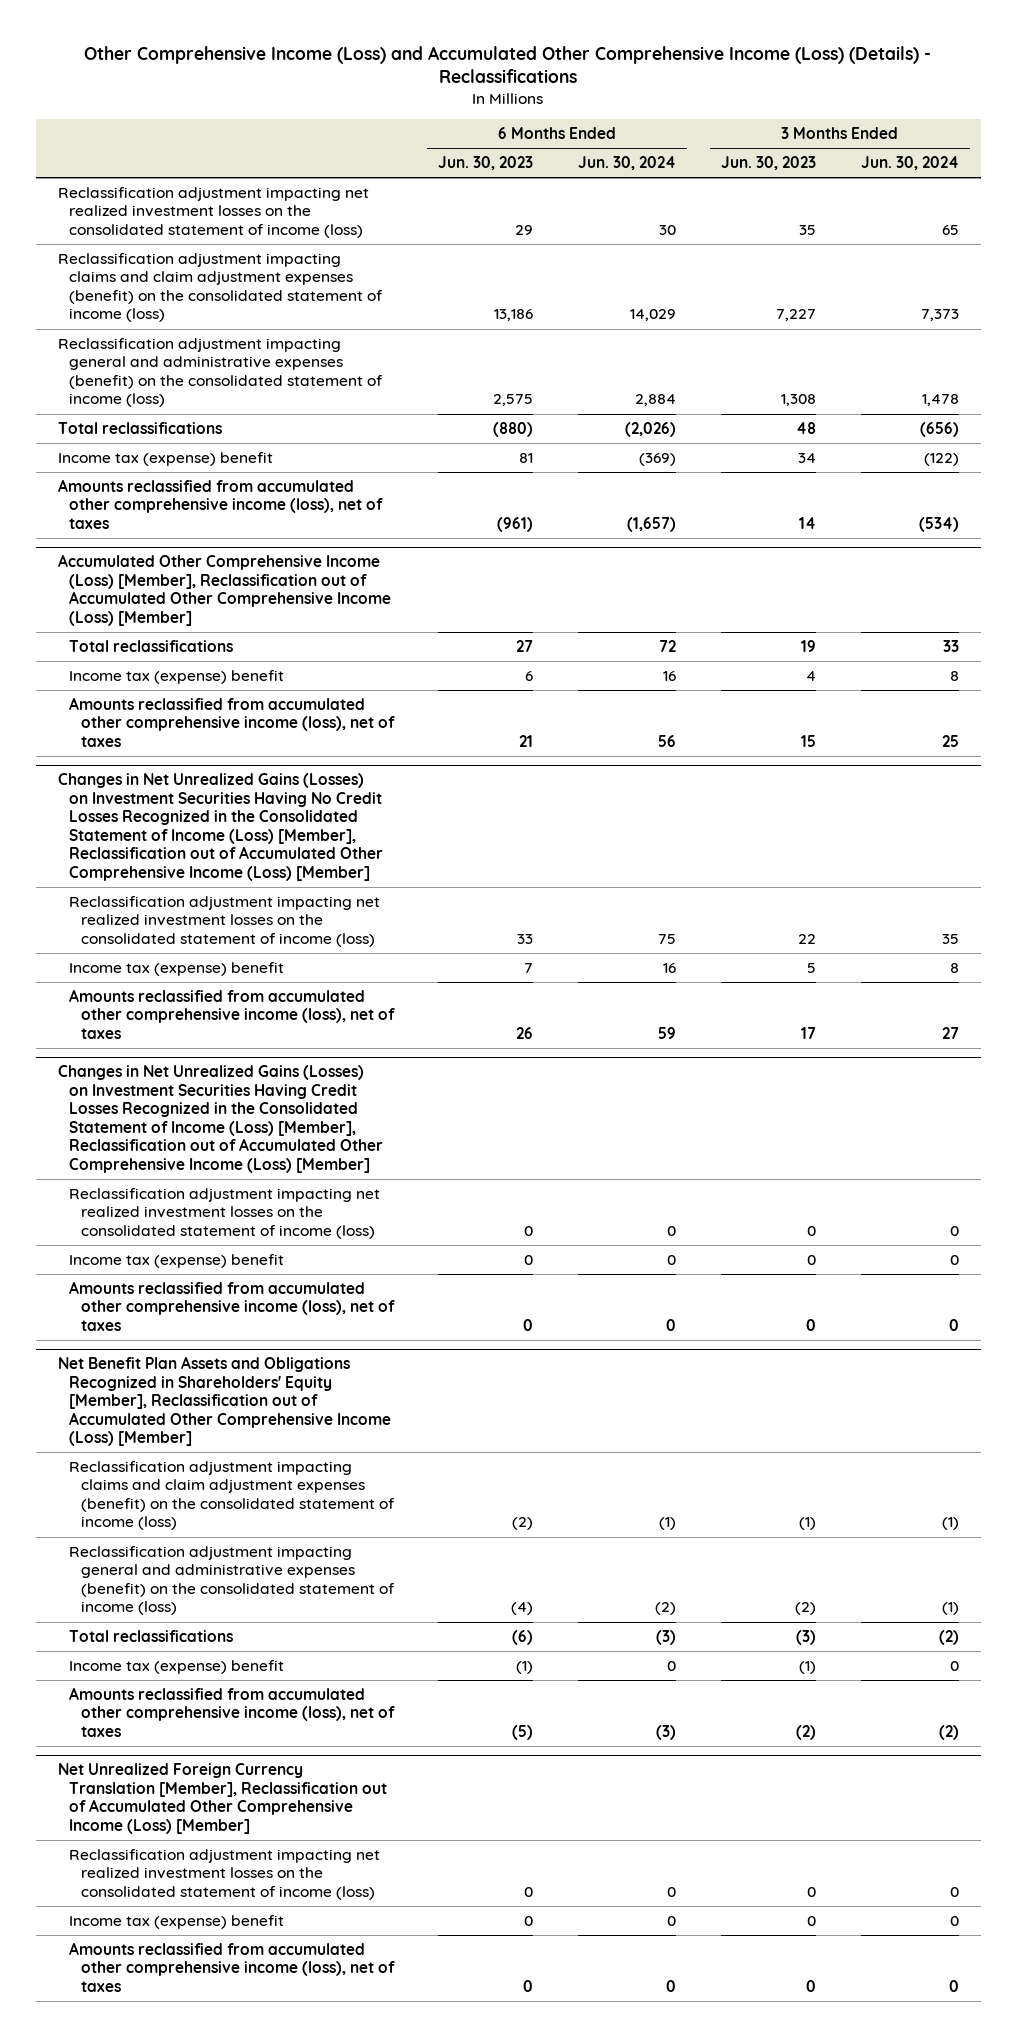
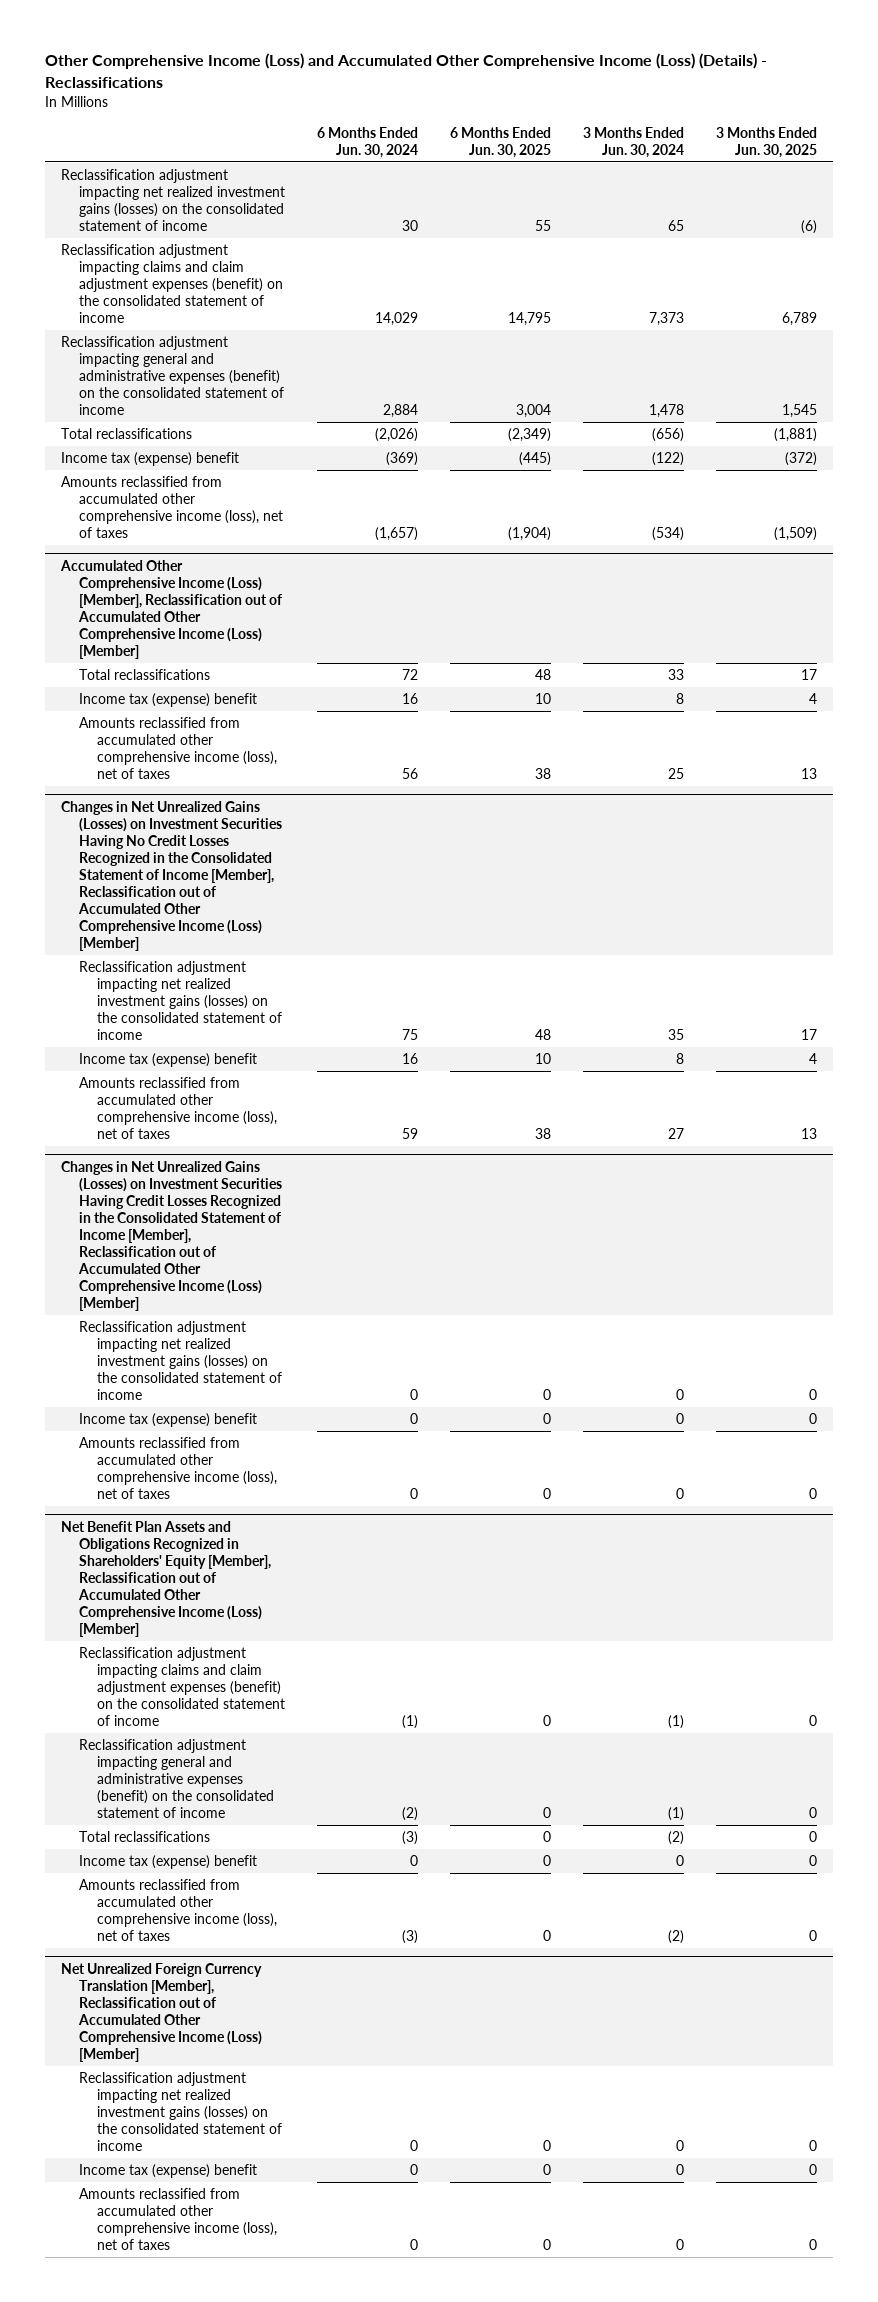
- | 6 Months Ended Jun. 30, 2023 | 6 Months Ended Jun. 30, 2024 | 3 Months Ended Jun. 30, 2023 | 3 Months Ended Jun. 30, 2024
+ | 6 Months Ended Jun. 30, 2024 | 6 Months Ended Jun. 30, 2025 | 3 Months Ended Jun. 30, 2024 | 3 Months Ended Jun. 30, 2025
- Reclassification adjustment impacting net realized investment losses on the consolidated statement of income (loss) | 29 | 30 | 35 | 65
- Reclassification adjustment impacting claims and claim adjustment expenses (benefit) on the consolidated statement of income (loss) | 13,186 | 14,029 | 7,227 | 7,373
- Reclassification adjustment impacting general and administrative expenses (benefit) on the consolidated statement of income (loss) | 2,575 | 2,884 | 1,308 | 1,478
+ Reclassification adjustment impacting net realized investment gains (losses) on the consolidated statement of income | 30 | 55 | 65 | (6)
+ Reclassification adjustment impacting claims and claim adjustment expenses (benefit) on the consolidated statement of income | 14,029 | 14,795 | 7,373 | 6,789
+ Reclassification adjustment impacting general and administrative expenses (benefit) on the consolidated statement of income | 2,884 | 3,004 | 1,478 | 1,545
- Changes in Net Unrealized Gains (Losses) on Investment Securities Having No Credit Losses Recognized in the Consolidated Statement of Income (Loss) [Member], Reclassification out of Accumulated Other Comprehensive Income (Loss) [Member]
- Reclassification adjustment impacting net realized investment losses on the consolidated statement of income (loss) | 33 | 75 | 22 | 35
+ Changes in Net Unrealized Gains (Losses) on Investment Securities Having No Credit Losses Recognized in the Consolidated Statement of Income [Member], Reclassification out of Accumulated Other Comprehensive Income (Loss) [Member]
+ Reclassification adjustment impacting net realized investment gains (losses) on the consolidated statement of income | 75 | 48 | 35 | 17
- Changes in Net Unrealized Gains (Losses) on Investment Securities Having Credit Losses Recognized in the Consolidated Statement of Income (Loss) [Member], Reclassification out of Accumulated Other Comprehensive Income (Loss) [Member]
- Reclassification adjustment impacting net realized investment losses on the consolidated statement of income (loss) | 0 | 0 | 0 | 0
+ Changes in Net Unrealized Gains (Losses) on Investment Securities Having Credit Losses Recognized in the Consolidated Statement of Income [Member], Reclassification out of Accumulated Other Comprehensive Income (Loss) [Member]
+ Reclassification adjustment impacting net realized investment gains (losses) on the consolidated statement of income | 0 | 0 | 0 | 0
@ Net Benefit Plan Assets and Obligations Recognized in Shareholders' Equity [Member], Reclassification out of Accumulated Other Comprehensive Income (Loss) [Member]
- Reclassification adjustment impacting claims and claim adjustment expenses (benefit) on the consolidated statement of income (loss) | (2) | (1) | (1) | (1)
- Reclassification adjustment impacting general and administrative expenses (benefit) on the consolidated statement of income (loss) | (4) | (2) | (2) | (1)
+ Reclassification adjustment impacting claims and claim adjustment expenses (benefit) on the consolidated statement of income | (1) | 0 | (1) | 0
+ Reclassification adjustment impacting general and administrative expenses (benefit) on the consolidated statement of income | (2) | 0 | (1) | 0
@ Net Unrealized Foreign Currency Translation [Member], Reclassification out of Accumulated Other Comprehensive Income (Loss) [Member]
- Reclassification adjustment impacting net realized investment losses on the consolidated statement of income (loss) | 0 | 0 | 0 | 0
+ Reclassification adjustment impacting net realized investment gains (losses) on the consolidated statement of income | 0 | 0 | 0 | 0

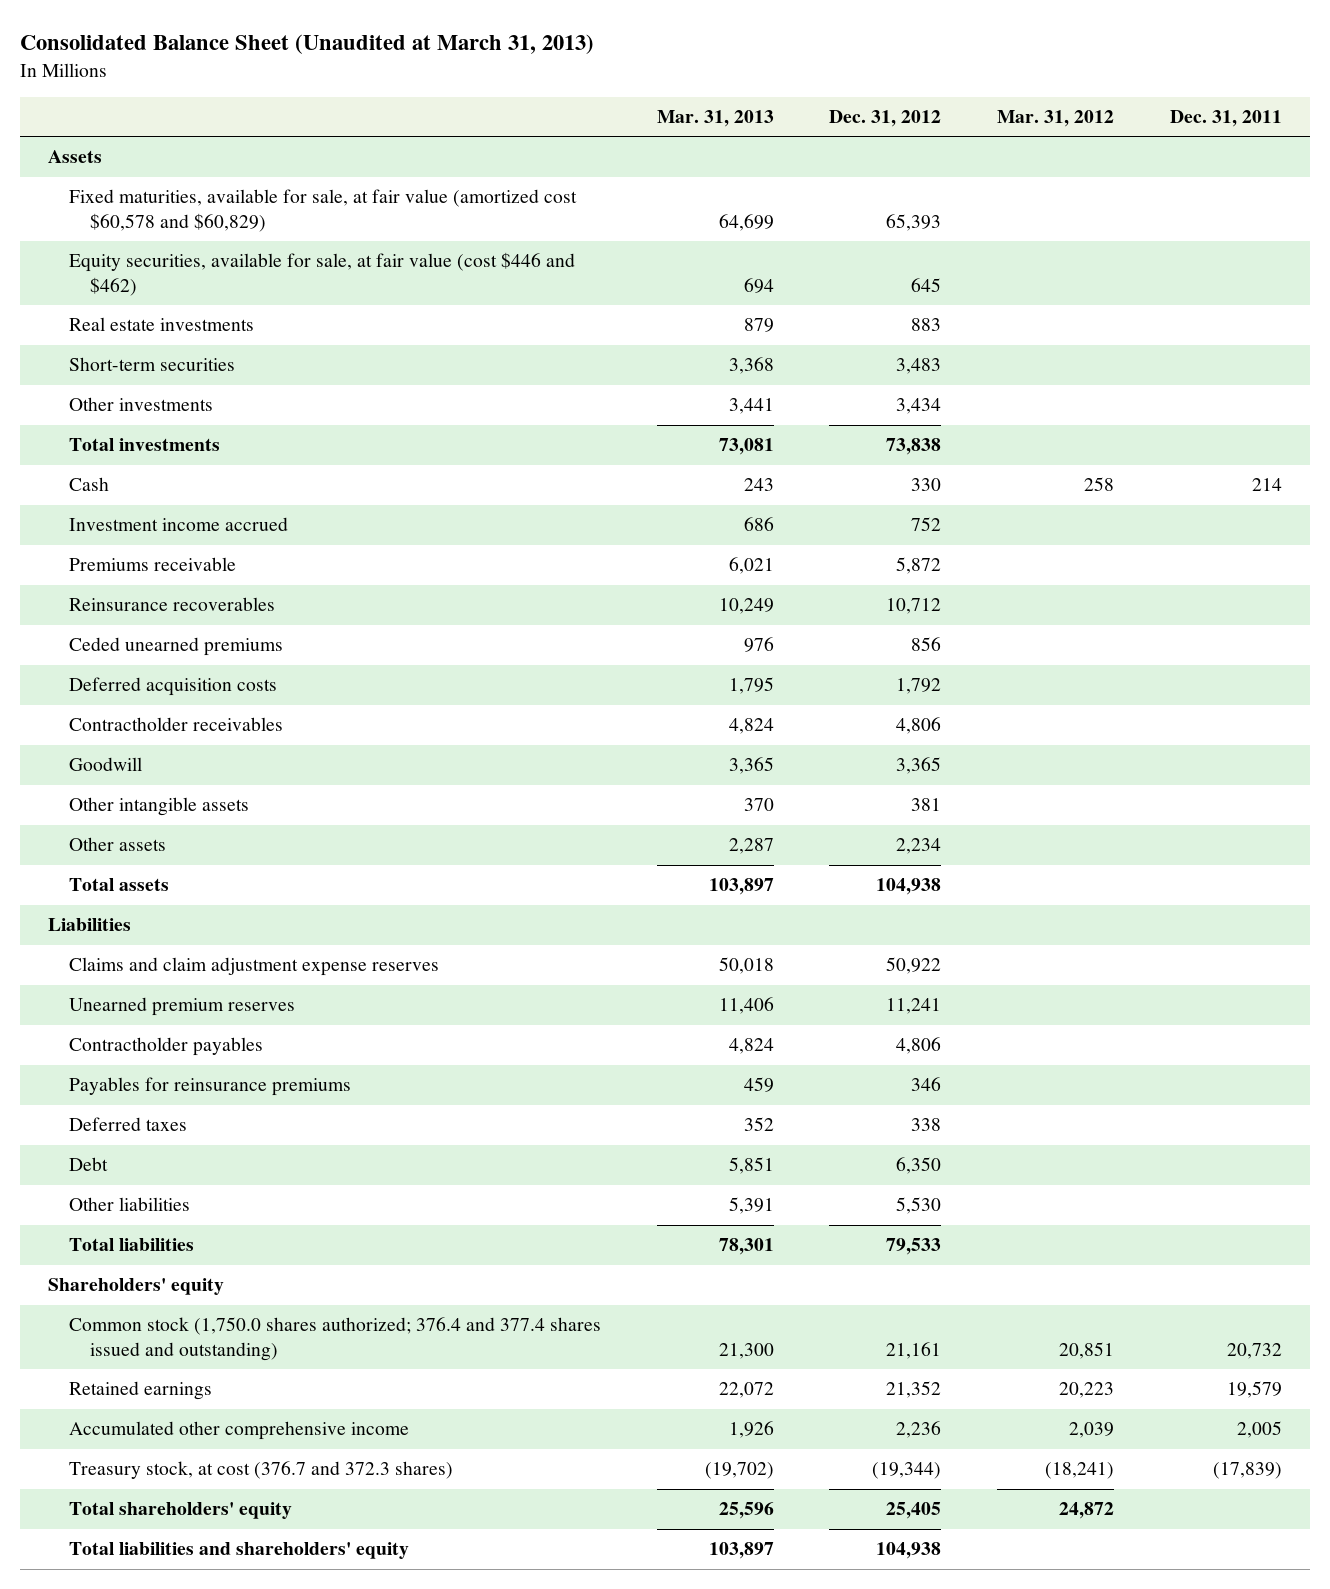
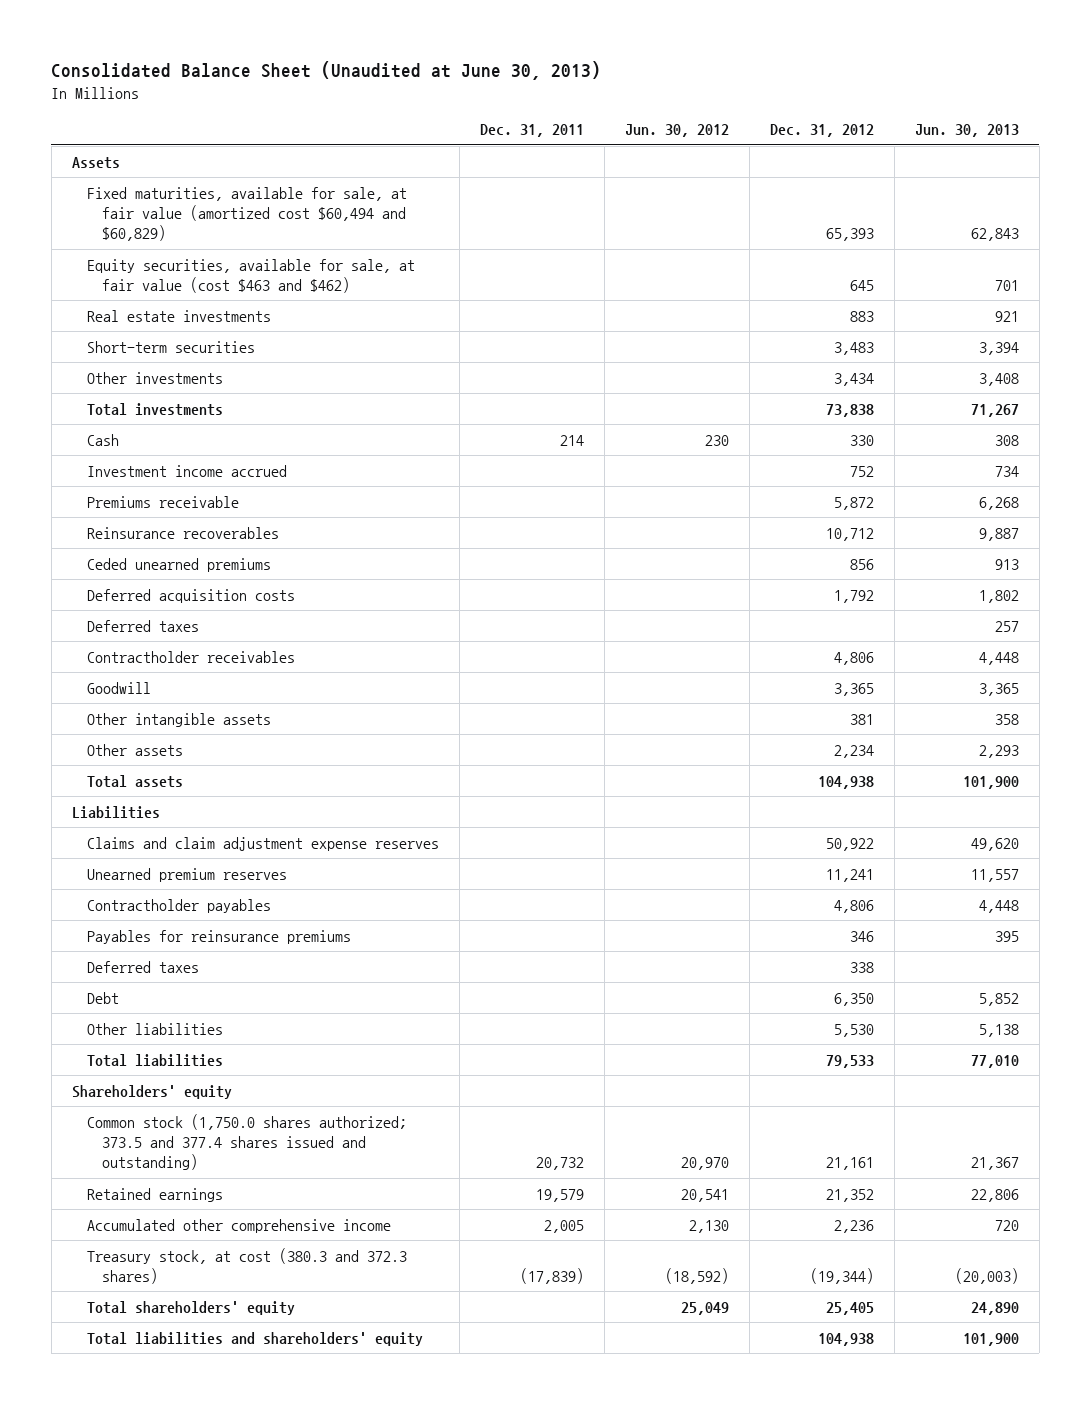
- Consolidated Balance Sheet (Unaudited at March 31, 2013)
+ Consolidated Balance Sheet (Unaudited at June 30, 2013)
- | Mar. 31, 2013 | Dec. 31, 2012 | Mar. 31, 2012 | Dec. 31, 2011
+ | Dec. 31, 2011 | Jun. 30, 2012 | Dec. 31, 2012 | Jun. 30, 2013
- Fixed maturities, available for sale, at fair value (amortized cost $60,578 and $60,829) | 64,699 | 65,393 | |
- Equity securities, available for sale, at fair value (cost $446 and $462) | 694 | 645 | |
+ Fixed maturities, available for sale, at fair value (amortized cost $60,494 and $60,829) | | | 65,393 | 62,843
+ Equity securities, available for sale, at fair value (cost $463 and $462) | | | 645 | 701
+ Deferred taxes | | | | 257
- Common stock (1,750.0 shares authorized; 376.4 and 377.4 shares issued and outstanding) | 21,300 | 21,161 | 20,851 | 20,732
+ Common stock (1,750.0 shares authorized; 373.5 and 377.4 shares issued and outstanding) | 20,732 | 20,970 | 21,161 | 21,367
- Treasury stock, at cost (376.7 and 372.3 shares) | (19,702) | (19,344) | (18,241) | (17,839)
+ Treasury stock, at cost (380.3 and 372.3 shares) | (17,839) | (18,592) | (19,344) | (20,003)

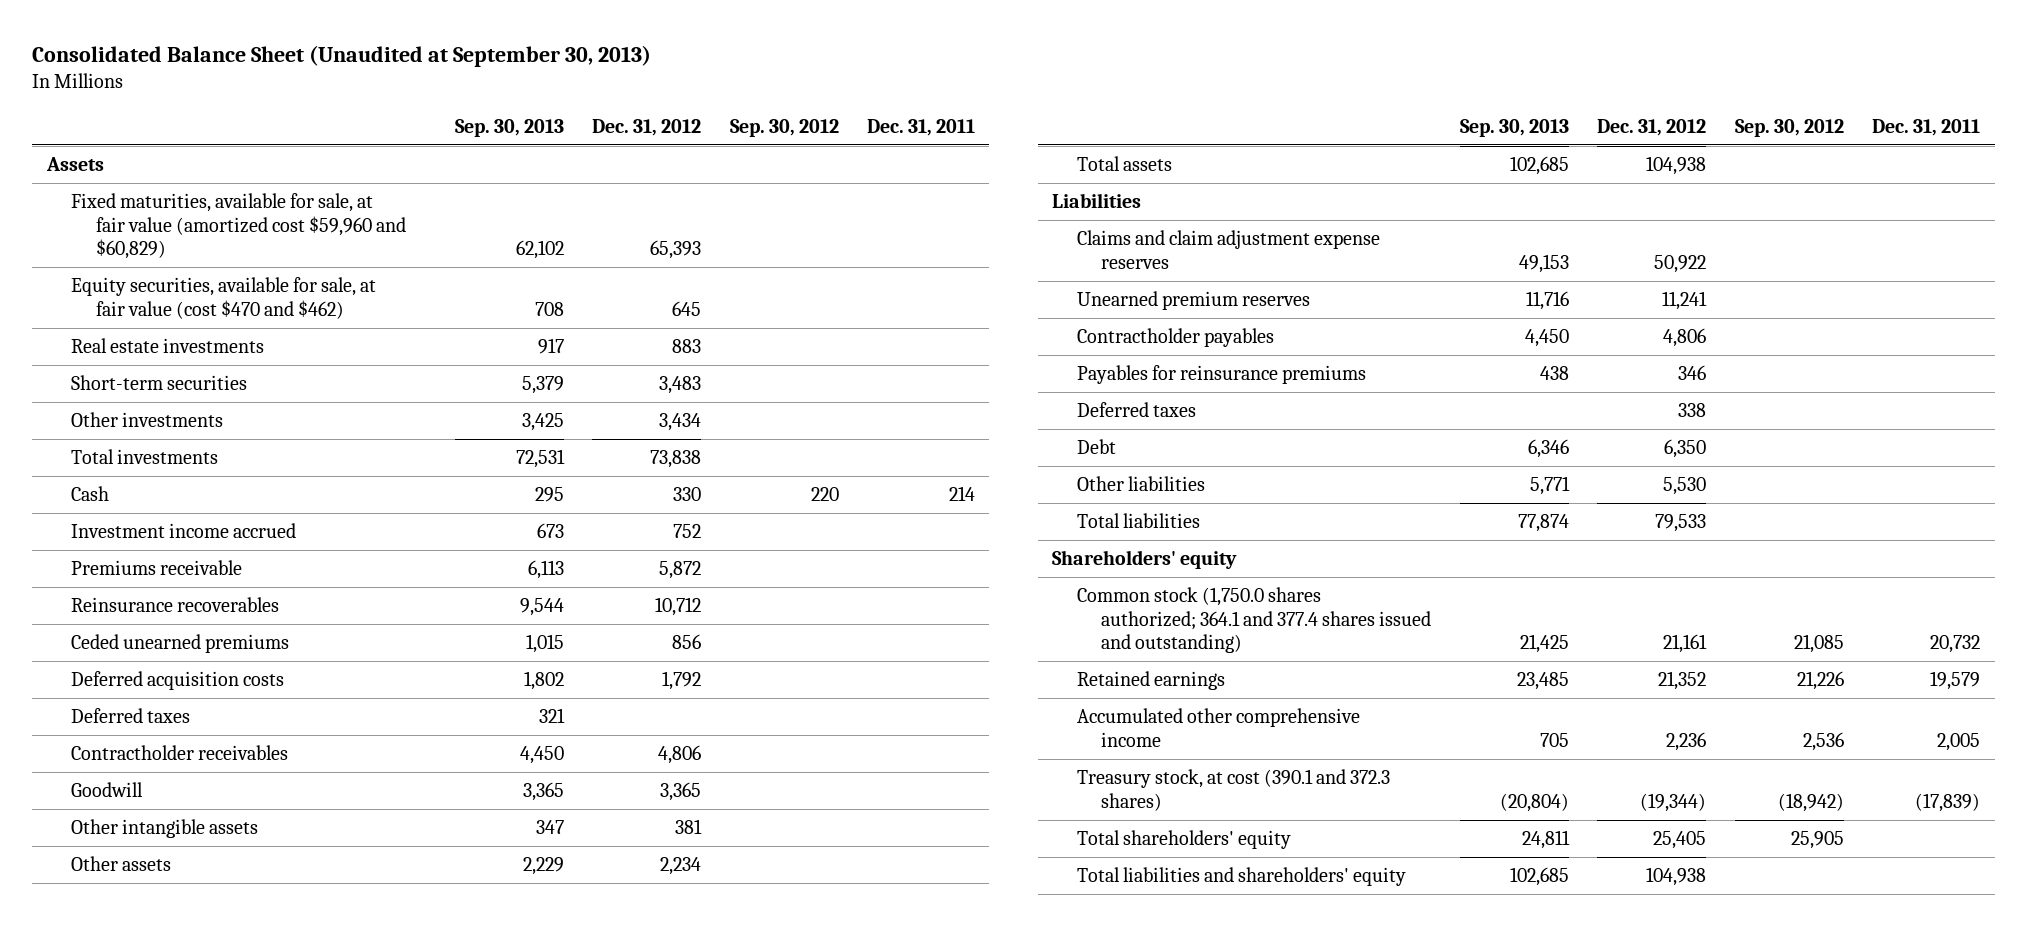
- Consolidated Balance Sheet (Unaudited at June 30, 2013)
+ Consolidated Balance Sheet (Unaudited at September 30, 2013)
- | Dec. 31, 2011 | Jun. 30, 2012 | Dec. 31, 2012 | Jun. 30, 2013
+ | Sep. 30, 2013 | Dec. 31, 2012 | Sep. 30, 2012 | Dec. 31, 2011
- Fixed maturities, available for sale, at fair value (amortized cost $60,494 and $60,829) | | | 65,393 | 62,843
- Equity securities, available for sale, at fair value (cost $463 and $462) | | | 645 | 701
+ Fixed maturities, available for sale, at fair value (amortized cost $59,960 and $60,829) | 62,102 | 65,393 | |
+ Equity securities, available for sale, at fair value (cost $470 and $462) | 708 | 645 | |
- Common stock (1,750.0 shares authorized; 373.5 and 377.4 shares issued and outstanding) | 20,732 | 20,970 | 21,161 | 21,367
+ Common stock (1,750.0 shares authorized; 364.1 and 377.4 shares issued and outstanding) | 21,425 | 21,161 | 21,085 | 20,732
- Treasury stock, at cost (380.3 and 372.3 shares) | (17,839) | (18,592) | (19,344) | (20,003)
+ Treasury stock, at cost (390.1 and 372.3 shares) | (20,804) | (19,344) | (18,942) | (17,839)

